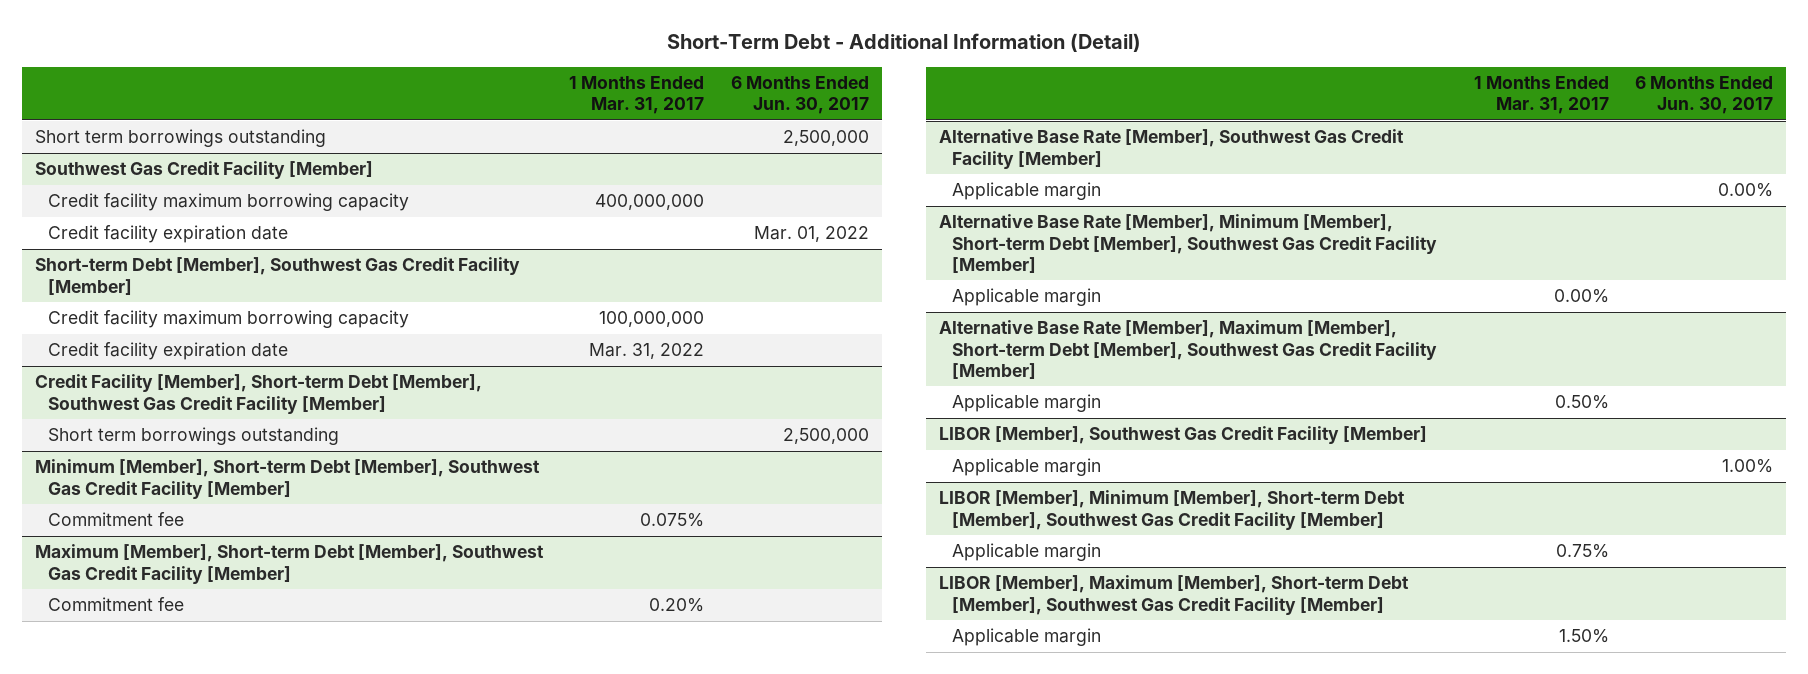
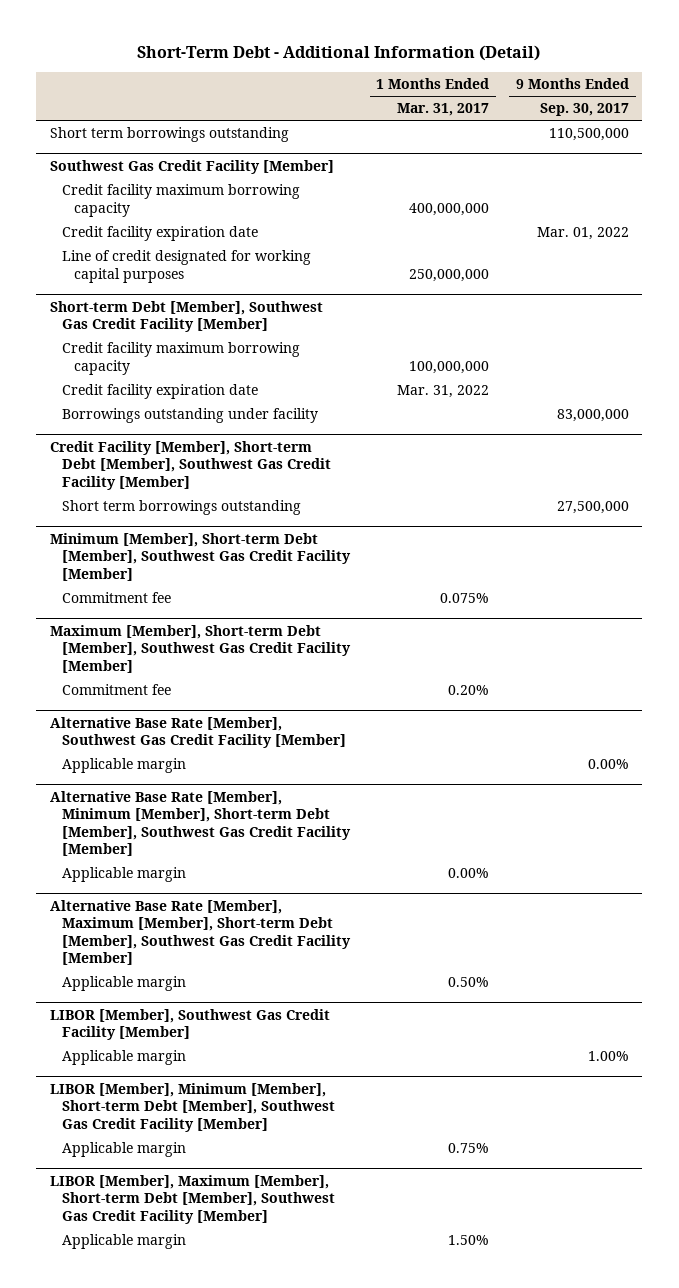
- | 1 Months Ended Mar. 31, 2017 | 6 Months Ended Jun. 30, 2017
+ | 1 Months Ended Mar. 31, 2017 | 9 Months Ended Sep. 30, 2017
@ Southwest Gas Credit Facility [Member]
+ Line of credit designated for working capital purposes | 250,000,000 |
@ Short-term Debt [Member], Southwest Gas Credit Facility [Member]
+ Borrowings outstanding under facility | | 83,000,000

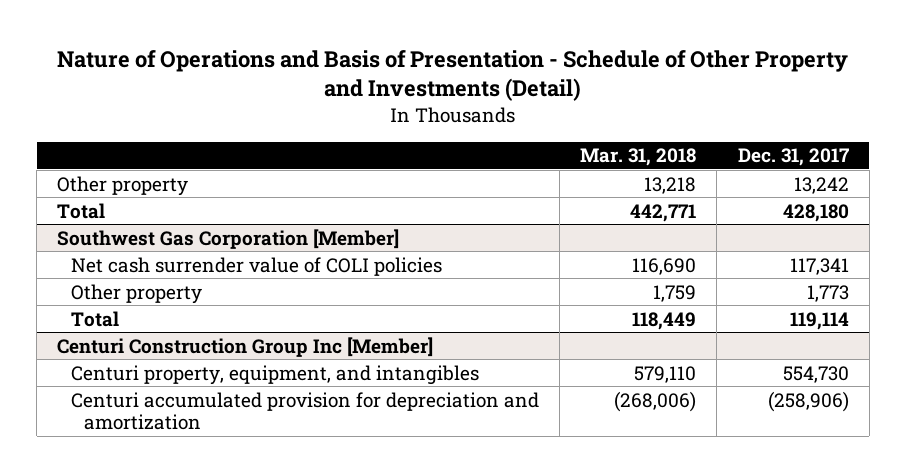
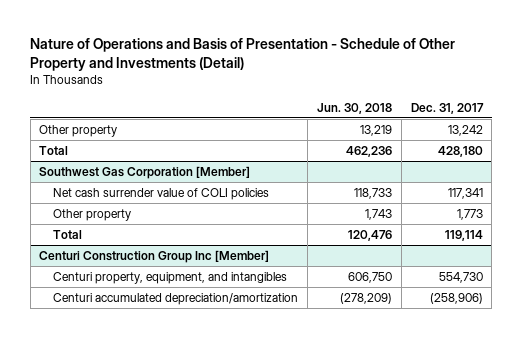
- | Mar. 31, 2018 | Dec. 31, 2017
+ | Jun. 30, 2018 | Dec. 31, 2017
@ Centuri Construction Group Inc [Member]
- Centuri accumulated provision for depreciation and amortization | (268,006) | (258,906)
+ Centuri accumulated depreciation/amortization | (278,209) | (258,906)

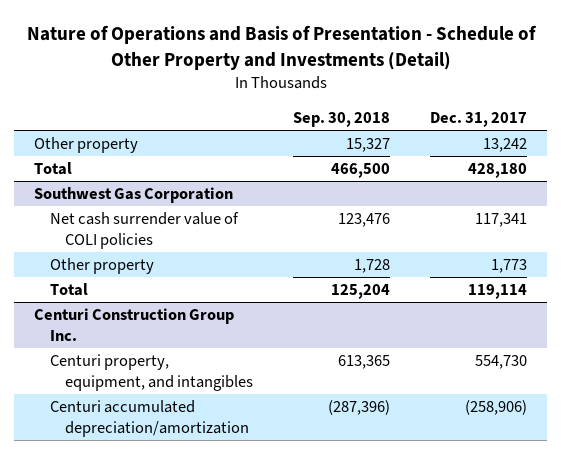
- | Jun. 30, 2018 | Dec. 31, 2017
+ | Sep. 30, 2018 | Dec. 31, 2017
- Southwest Gas Corporation [Member]
+ Southwest Gas Corporation
- Centuri Construction Group Inc [Member]
+ Centuri Construction Group Inc.

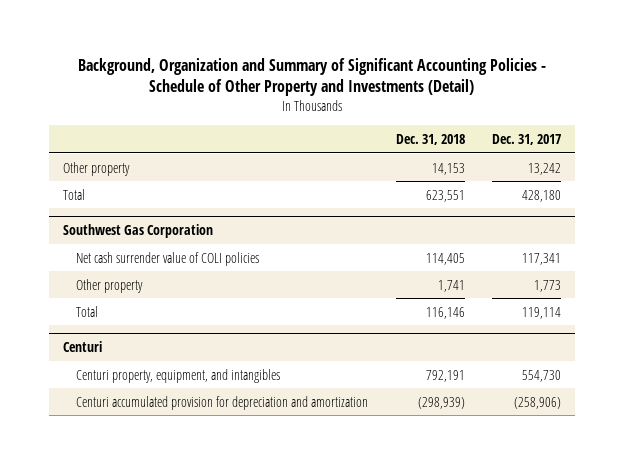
- Nature of Operations and Basis of Presentation - Schedule of Other Property and Investments (Detail)
+ Background, Organization and Summary of Significant Accounting Policies - Schedule of Other Property and Investments (Detail)
- | Sep. 30, 2018 | Dec. 31, 2017
+ | Dec. 31, 2018 | Dec. 31, 2017
- Centuri Construction Group Inc.
+ Centuri
- Centuri accumulated depreciation/amortization | (287,396) | (258,906)
+ Centuri accumulated provision for depreciation and amortization | (298,939) | (258,906)

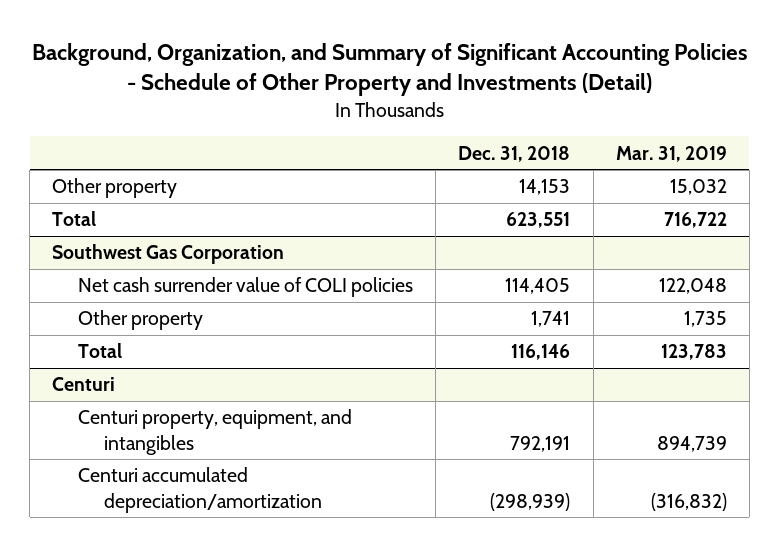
- Background, Organization and Summary of Significant Accounting Policies - Schedule of Other Property and Investments (Detail)
+ Background, Organization, and Summary of Significant Accounting Policies - Schedule of Other Property and Investments (Detail)
- | Dec. 31, 2018 | Dec. 31, 2017
+ | Dec. 31, 2018 | Mar. 31, 2019
@ Centuri
- Centuri accumulated provision for depreciation and amortization | (298,939) | (258,906)
+ Centuri accumulated depreciation/amortization | (298,939) | (316,832)

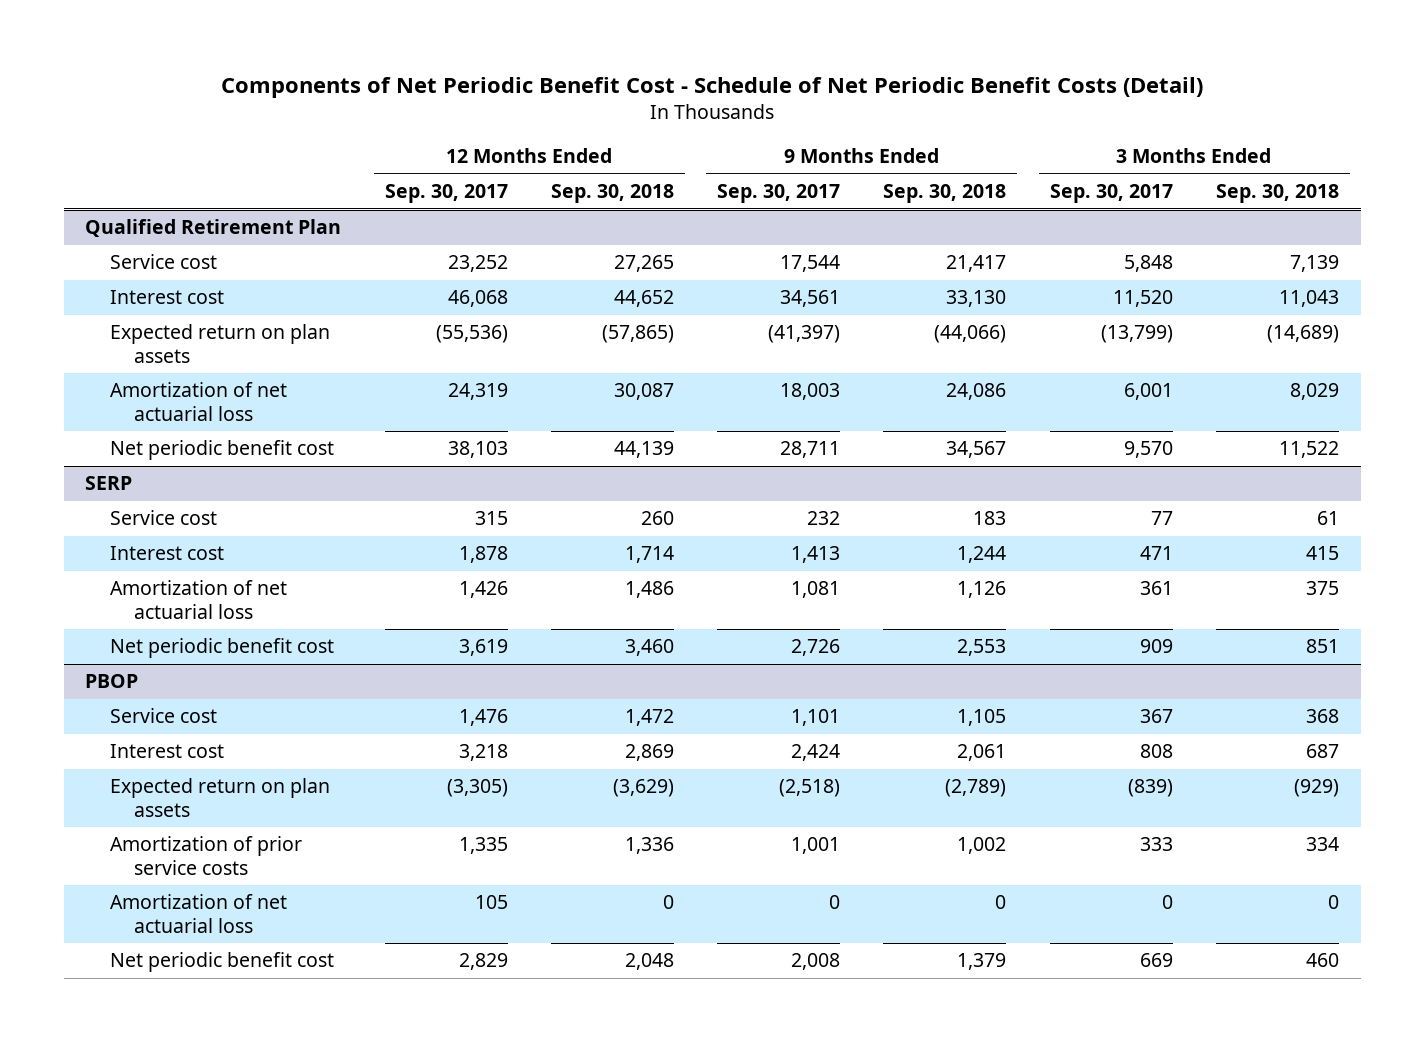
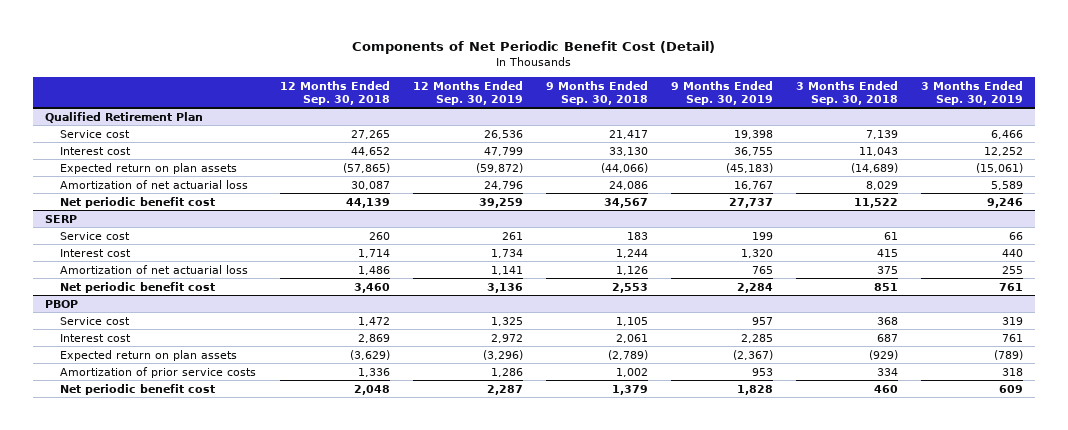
- Components of Net Periodic Benefit Cost - Schedule of Net Periodic Benefit Costs (Detail)
+ Components of Net Periodic Benefit Cost (Detail)
- | 12 Months Ended Sep. 30, 2017 | 12 Months Ended Sep. 30, 2018 | 9 Months Ended Sep. 30, 2017 | 9 Months Ended Sep. 30, 2018 | 3 Months Ended Sep. 30, 2017 | 3 Months Ended Sep. 30, 2018
+ | 12 Months Ended Sep. 30, 2018 | 12 Months Ended Sep. 30, 2019 | 9 Months Ended Sep. 30, 2018 | 9 Months Ended Sep. 30, 2019 | 3 Months Ended Sep. 30, 2018 | 3 Months Ended Sep. 30, 2019
@ PBOP
- Amortization of net actuarial loss | 105 | 0 | 0 | 0 | 0 | 0

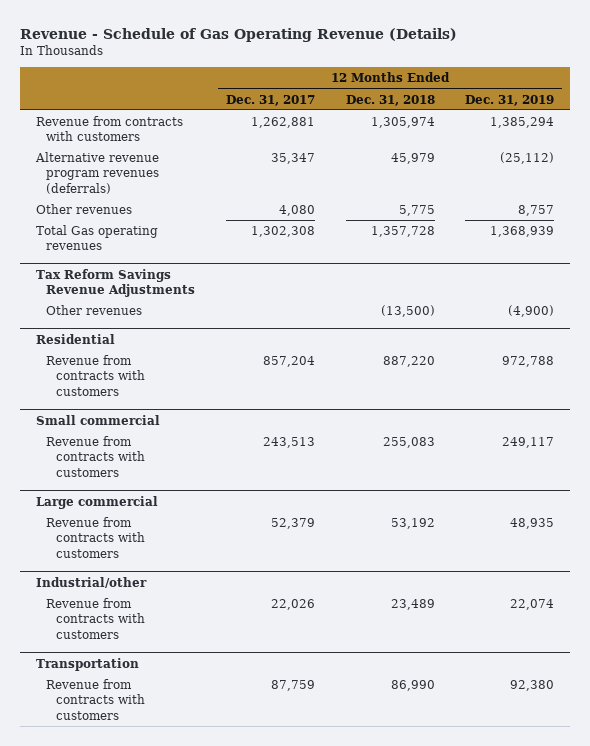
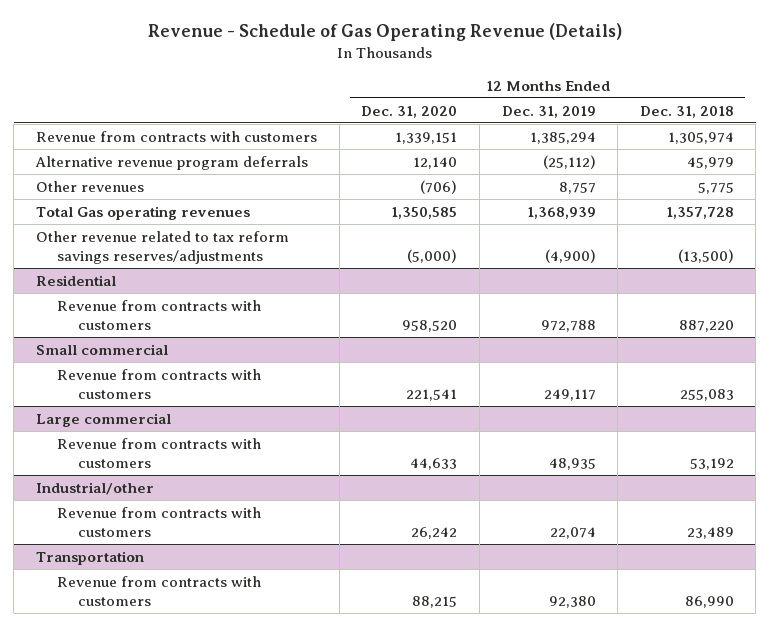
- | 12 Months Ended Dec. 31, 2017 | 12 Months Ended Dec. 31, 2018 | 12 Months Ended Dec. 31, 2019
+ | 12 Months Ended Dec. 31, 2020 | 12 Months Ended Dec. 31, 2019 | 12 Months Ended Dec. 31, 2018
- Alternative revenue program revenues (deferrals) | 35,347 | 45,979 | (25,112)
+ Alternative revenue program deferrals | 12,140 | (25,112) | 45,979
- Tax Reform Savings Revenue Adjustments
- Other revenues | | (13,500) | (4,900)
+ Other revenue related to tax reform savings reserves/adjustments | (5,000) | (4,900) | (13,500)

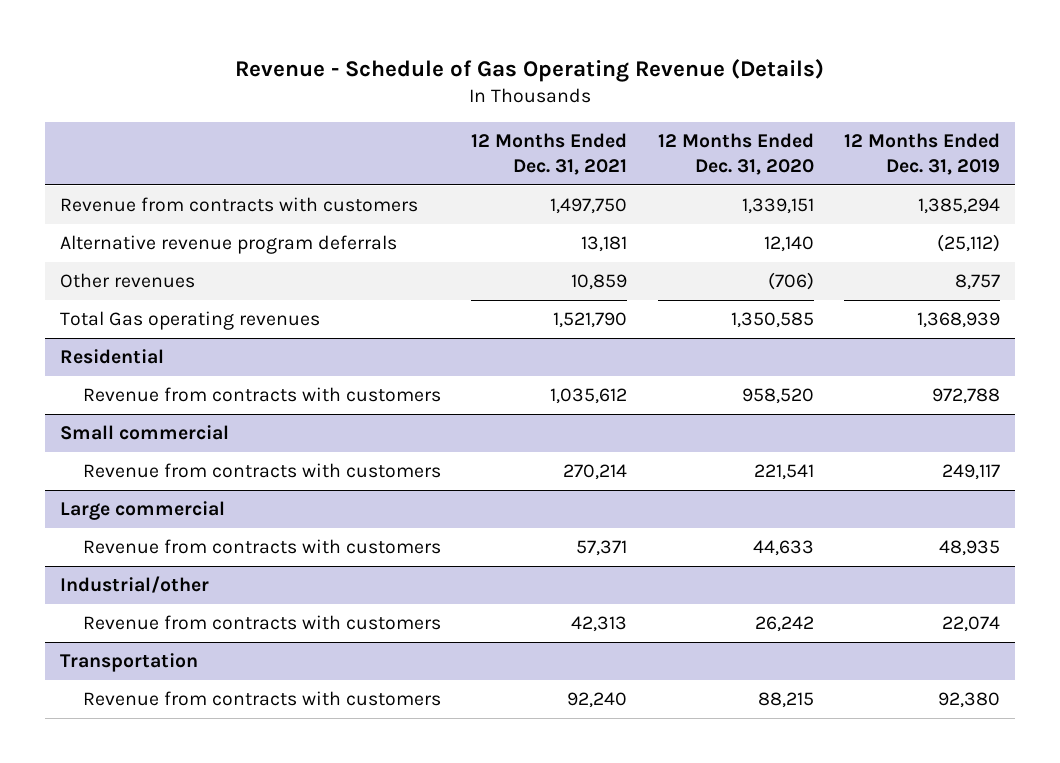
- | 12 Months Ended Dec. 31, 2020 | 12 Months Ended Dec. 31, 2019 | 12 Months Ended Dec. 31, 2018
+ | 12 Months Ended Dec. 31, 2021 | 12 Months Ended Dec. 31, 2020 | 12 Months Ended Dec. 31, 2019
- Other revenue related to tax reform savings reserves/adjustments | (5,000) | (4,900) | (13,500)

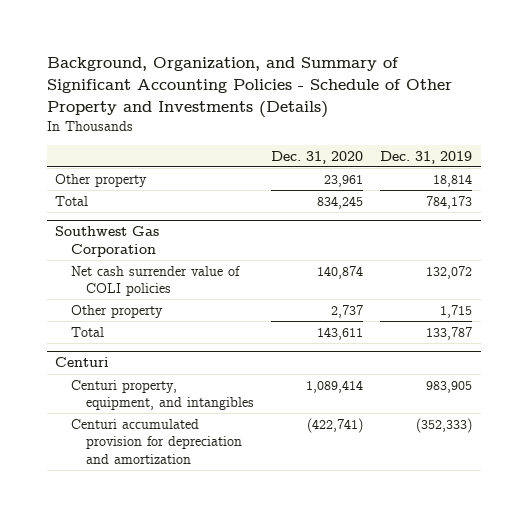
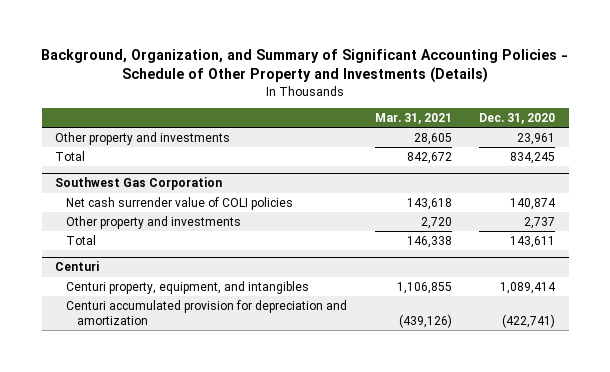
- | Dec. 31, 2020 | Dec. 31, 2019
+ | Mar. 31, 2021 | Dec. 31, 2020
- Other property | 23,961 | 18,814
+ Other property and investments | 28,605 | 23,961
@ Southwest Gas Corporation
- Other property | 2,737 | 1,715
+ Other property and investments | 2,720 | 2,737

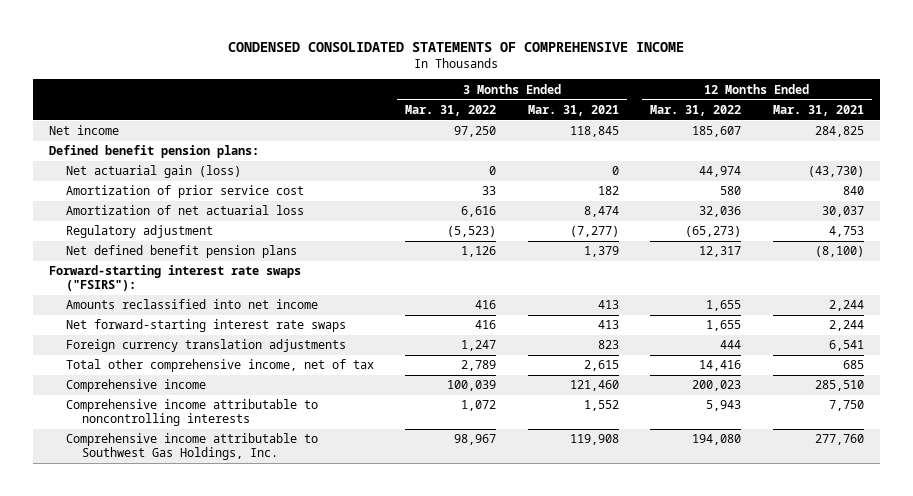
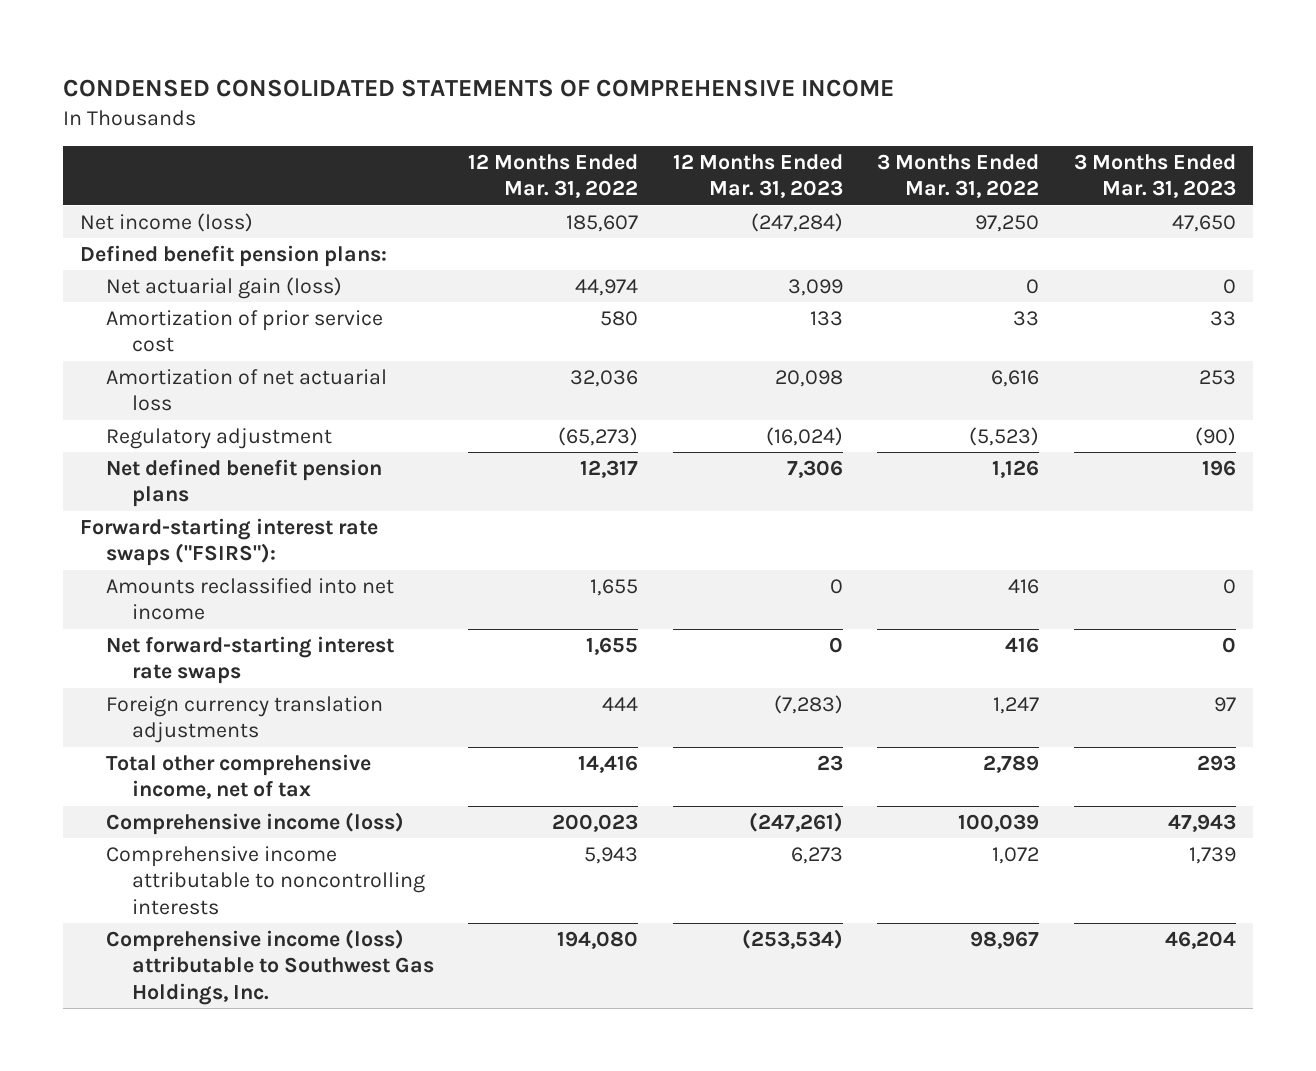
- | 3 Months Ended Mar. 31, 2022 | 3 Months Ended Mar. 31, 2021 | 12 Months Ended Mar. 31, 2022 | 12 Months Ended Mar. 31, 2021
+ | 12 Months Ended Mar. 31, 2022 | 12 Months Ended Mar. 31, 2023 | 3 Months Ended Mar. 31, 2022 | 3 Months Ended Mar. 31, 2023
- Net income | 97,250 | 118,845 | 185,607 | 284,825
+ Net income (loss) | 185,607 | (247,284) | 97,250 | 47,650
- Comprehensive income | 100,039 | 121,460 | 200,023 | 285,510
+ Comprehensive income (loss) | 200,023 | (247,261) | 100,039 | 47,943
- Comprehensive income attributable to Southwest Gas Holdings, Inc. | 98,967 | 119,908 | 194,080 | 277,760
+ Comprehensive income (loss) attributable to Southwest Gas Holdings, Inc. | 194,080 | (253,534) | 98,967 | 46,204

